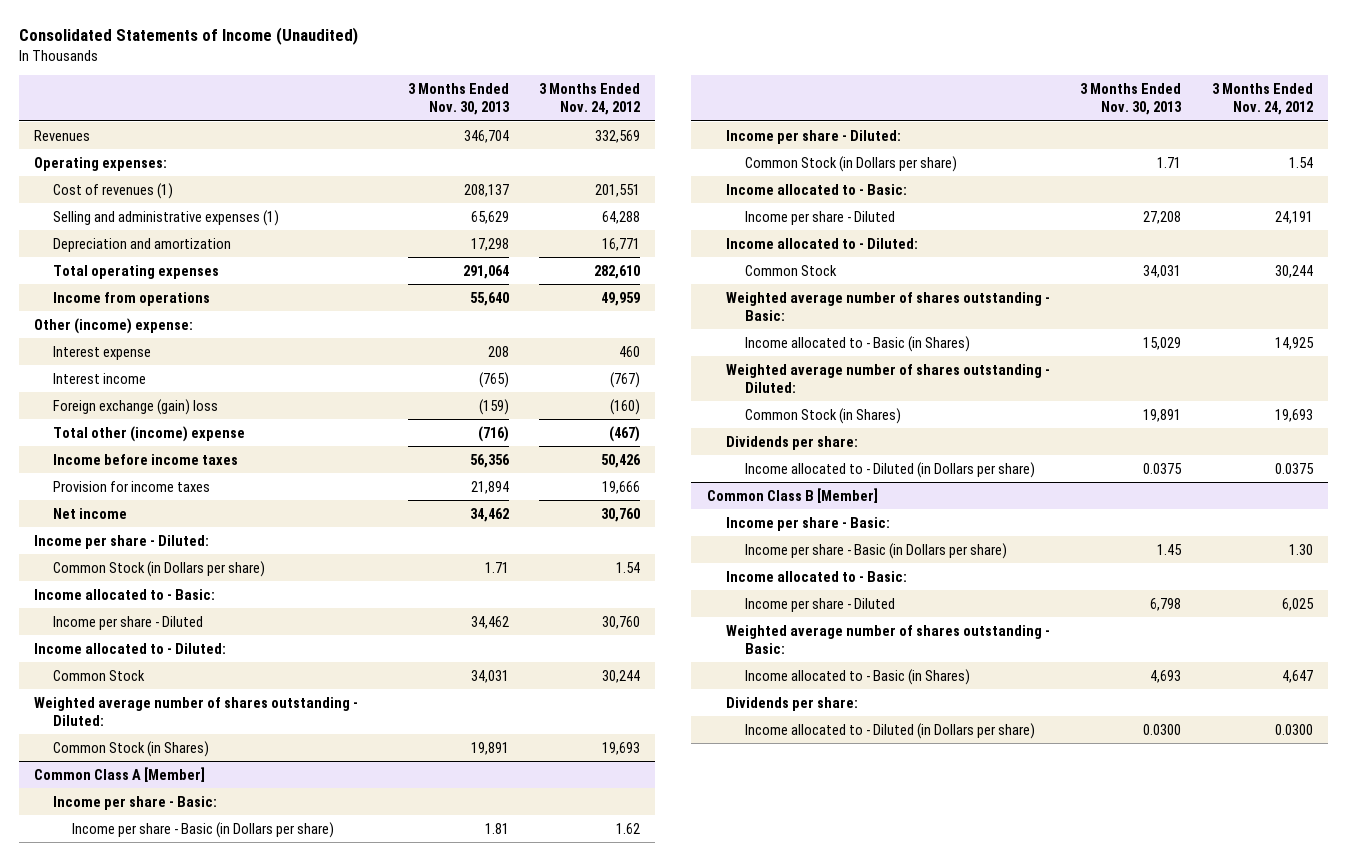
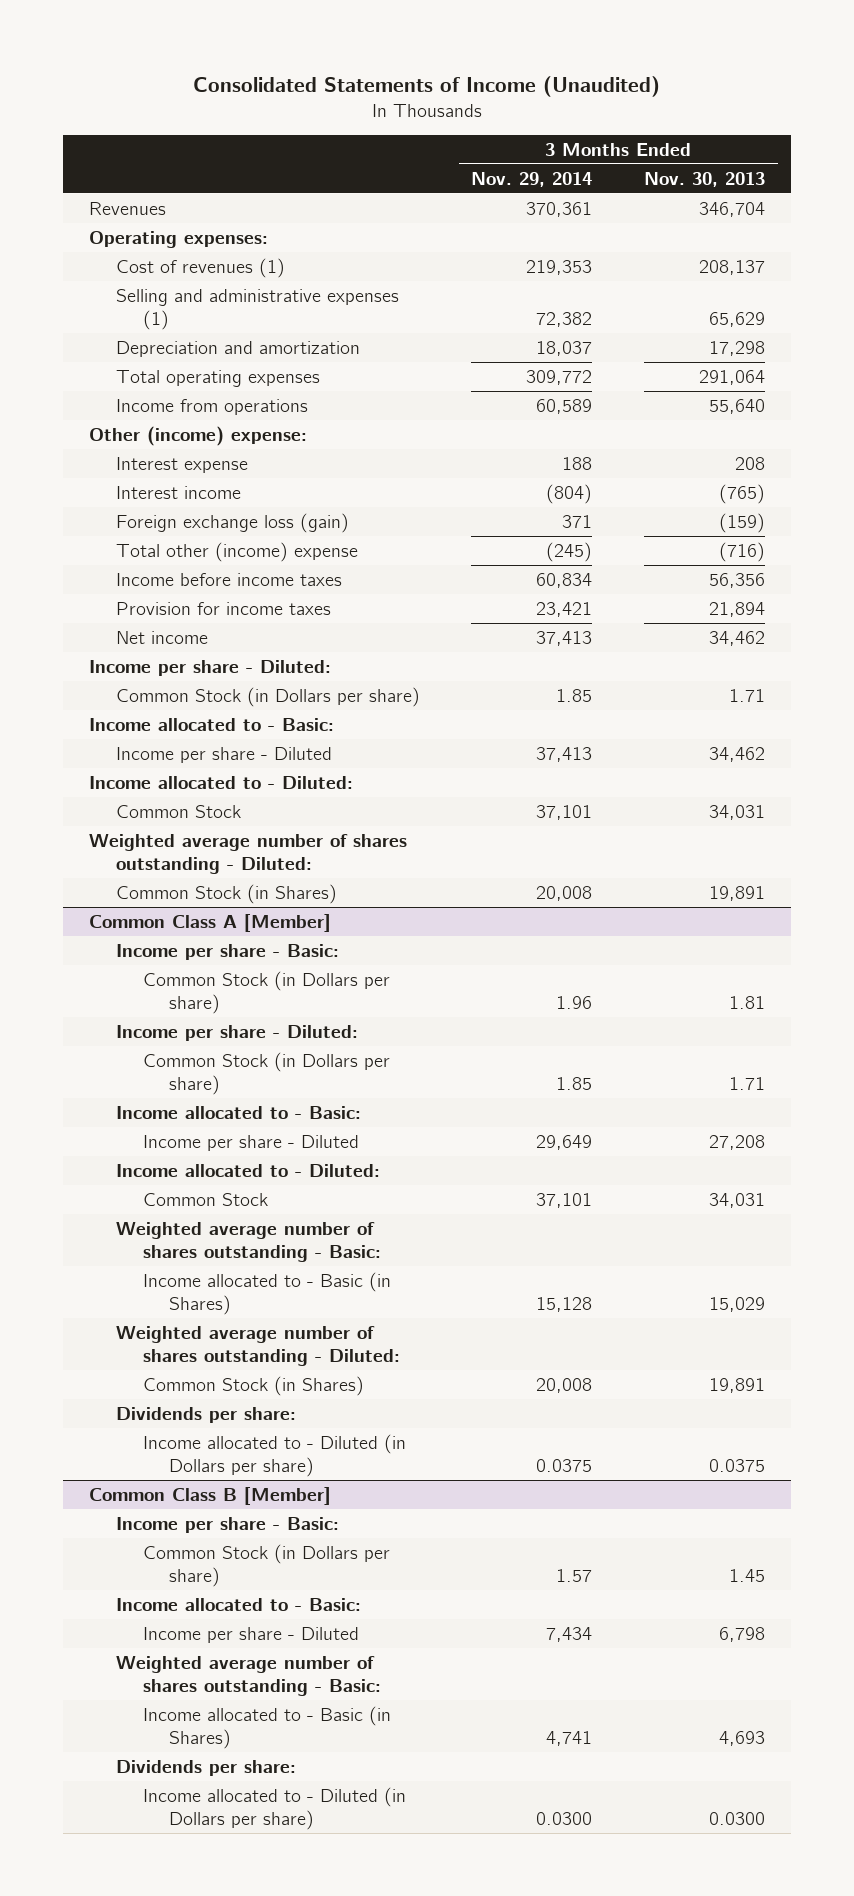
- | 3 Months Ended Nov. 30, 2013 | 3 Months Ended Nov. 24, 2012
+ | 3 Months Ended Nov. 29, 2014 | 3 Months Ended Nov. 30, 2013
- Foreign exchange (gain) loss | (159) | (160)
+ Foreign exchange loss (gain) | 371 | (159)
@ Common Class A [Member]
- Income per share - Basic (in Dollars per share) | 1.81 | 1.62
+ Common Stock (in Dollars per share) | 1.96 | 1.81
@ Common Class B [Member]
- Income per share - Basic (in Dollars per share) | 1.45 | 1.30
+ Common Stock (in Dollars per share) | 1.57 | 1.45

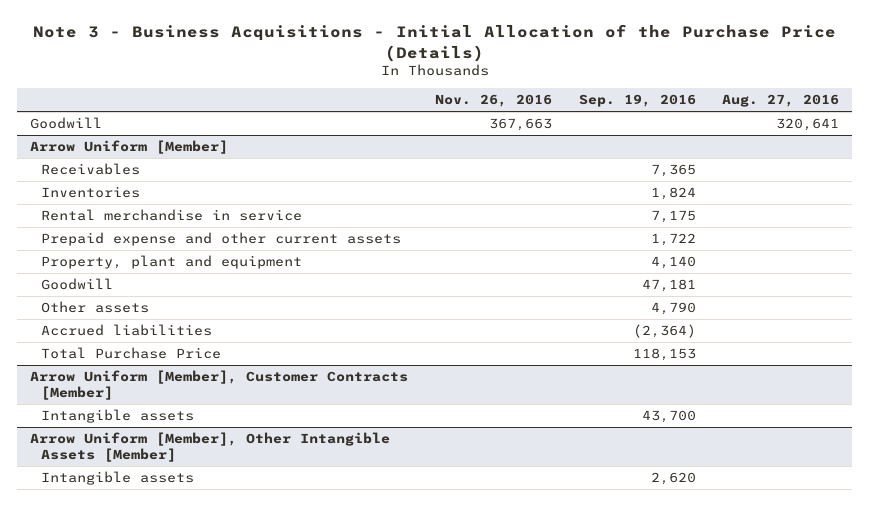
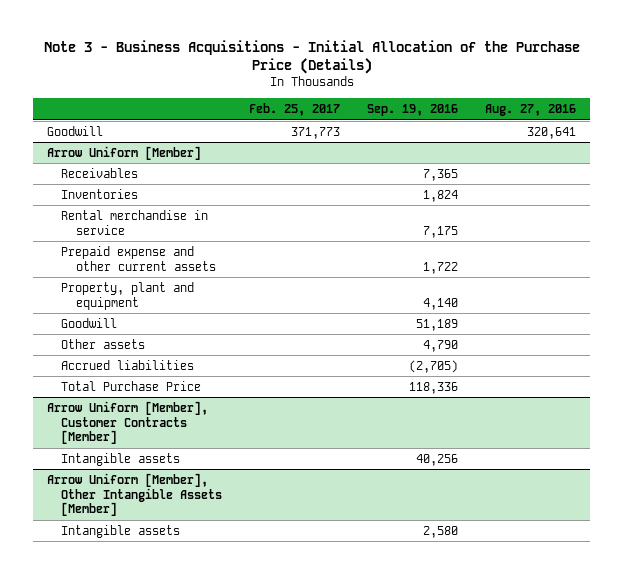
- | Nov. 26, 2016 | Sep. 19, 2016 | Aug. 27, 2016
+ | Feb. 25, 2017 | Sep. 19, 2016 | Aug. 27, 2016
@ Arrow Uniform [Member]
- Goodwill | | 47,181 |
+ Goodwill | | 51,189 |
- Accrued liabilities | | (2,364) |
- Total Purchase Price | | 118,153 |
+ Accrued liabilities | | (2,705) |
+ Total Purchase Price | | 118,336 |
@ Arrow Uniform [Member], Customer Contracts [Member]
- Intangible assets | | 43,700 |
+ Intangible assets | | 40,256 |
@ Arrow Uniform [Member], Other Intangible Assets [Member]
- Intangible assets | | 2,620 |
+ Intangible assets | | 2,580 |

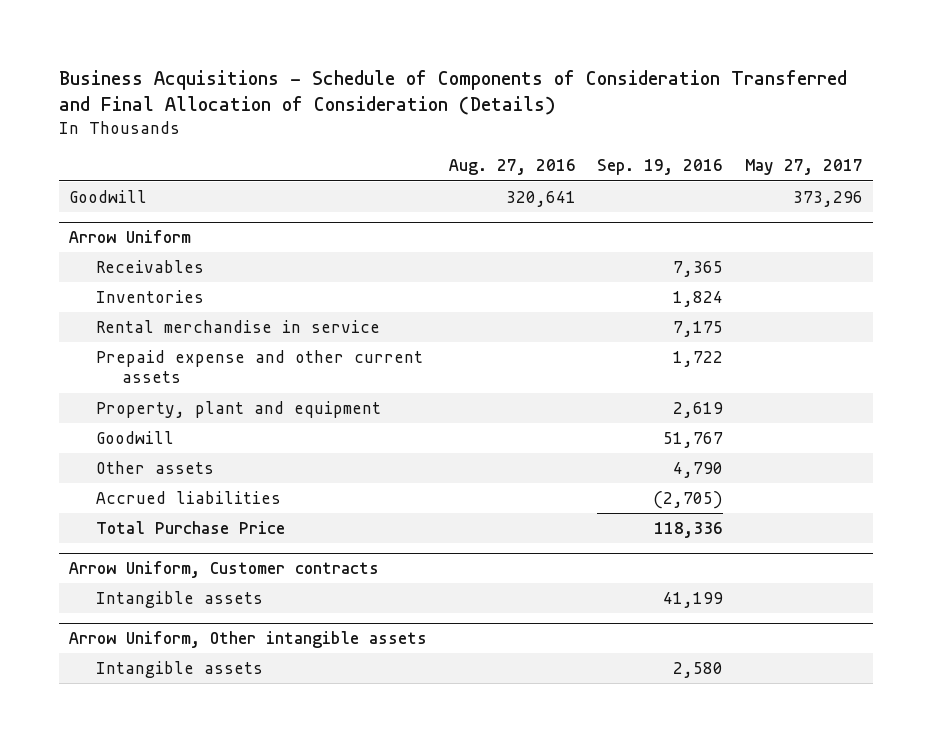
- Note 3 - Business Acquisitions - Initial Allocation of the Purchase Price (Details)
+ Business Acquisitions - Schedule of Components of Consideration Transferred and Final Allocation of Consideration (Details)
- | Feb. 25, 2017 | Sep. 19, 2016 | Aug. 27, 2016
+ | Aug. 27, 2016 | Sep. 19, 2016 | May 27, 2017
- Arrow Uniform [Member]
+ Arrow Uniform
- Property, plant and equipment | | 4,140 |
- Goodwill | | 51,189 |
+ Property, plant and equipment | | 2,619 |
+ Goodwill | | 51,767 |
- Arrow Uniform [Member], Customer Contracts [Member]
- Intangible assets | | 40,256 |
- Arrow Uniform [Member], Other Intangible Assets [Member]
+ Arrow Uniform, Customer contracts
+ Intangible assets | | 41,199 |
+ Arrow Uniform, Other intangible assets

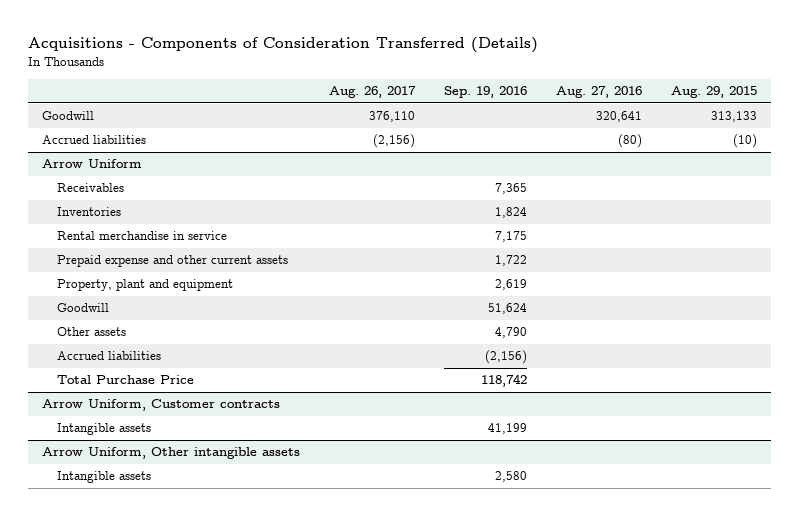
- Business Acquisitions - Schedule of Components of Consideration Transferred and Final Allocation of Consideration (Details)
+ Acquisitions - Components of Consideration Transferred (Details)
- | Aug. 27, 2016 | Sep. 19, 2016 | May 27, 2017
+ | Aug. 26, 2017 | Sep. 19, 2016 | Aug. 27, 2016 | Aug. 29, 2015
+ Accrued liabilities | (2,156) | | (80) | (10)
@ Arrow Uniform
- Goodwill | | 51,767 |
+ Goodwill | | 51,624 | |
- Accrued liabilities | | (2,705) |
- Total Purchase Price | | 118,336 |
+ Accrued liabilities | | (2,156) | |
+ Total Purchase Price | | 118,742 | |

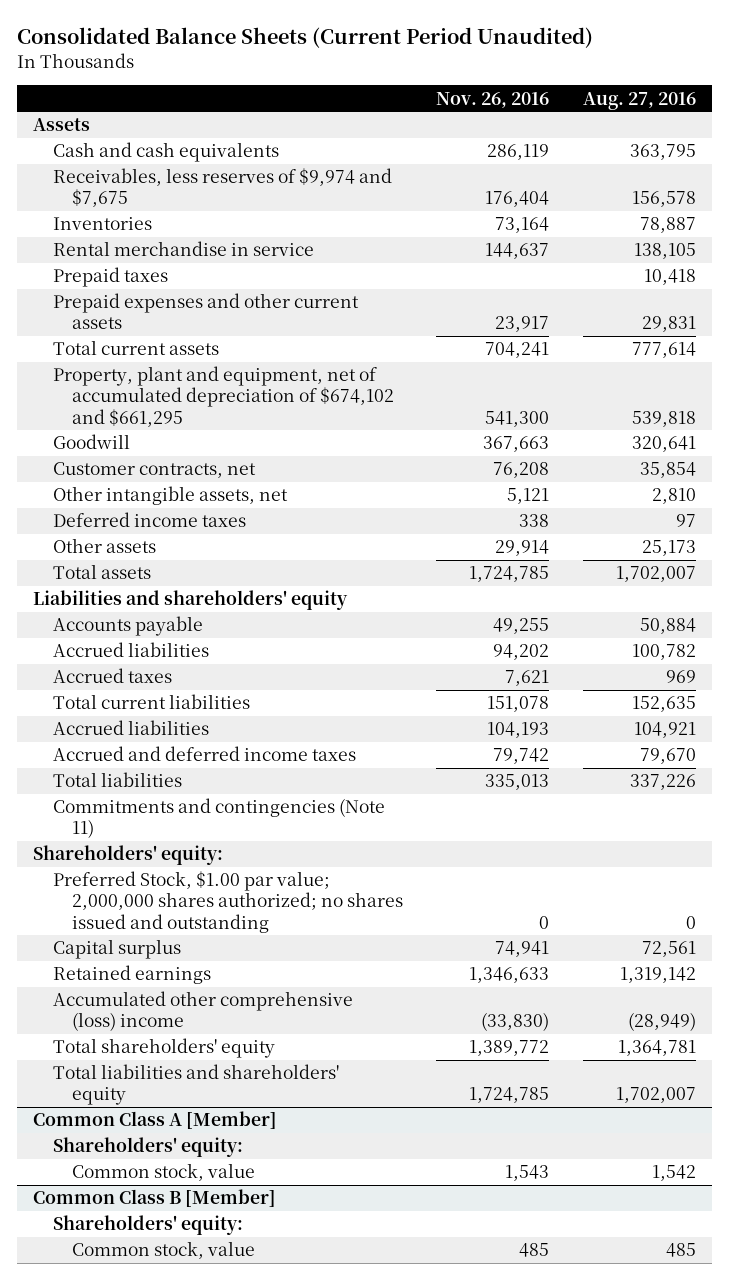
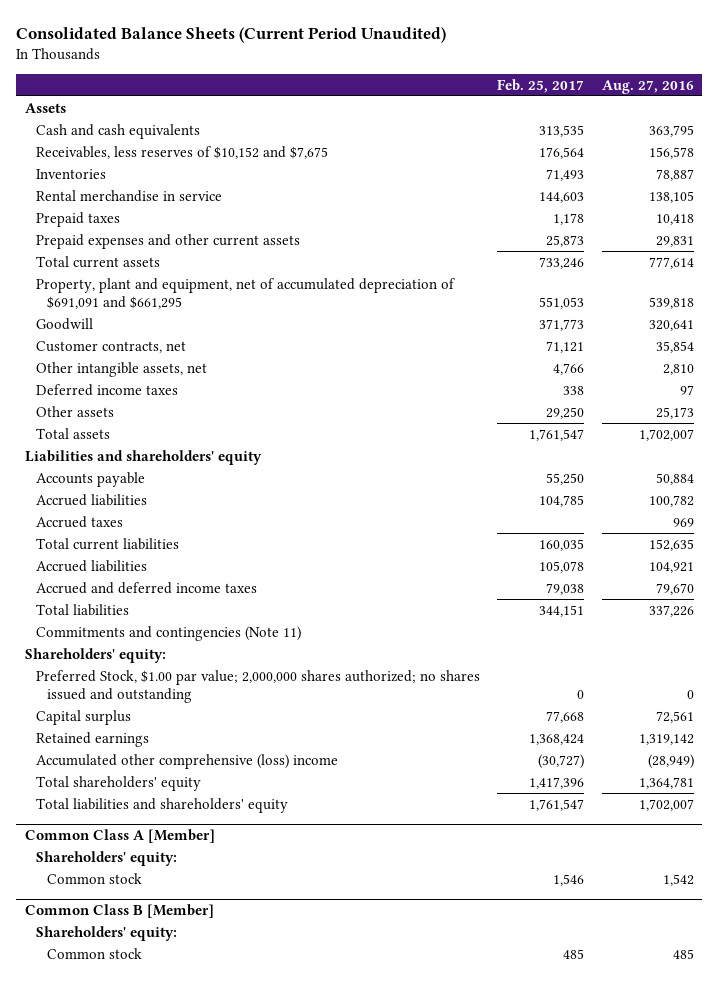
- | Nov. 26, 2016 | Aug. 27, 2016
+ | Feb. 25, 2017 | Aug. 27, 2016
- Receivables, less reserves of $9,974 and $7,675 | 176,404 | 156,578
+ Receivables, less reserves of $10,152 and $7,675 | 176,564 | 156,578
- Property, plant and equipment, net of accumulated depreciation of $674,102 and $661,295 | 541,300 | 539,818
+ Property, plant and equipment, net of accumulated depreciation of $691,091 and $661,295 | 551,053 | 539,818
@ Common Class A [Member]
- Common stock, value | 1,543 | 1,542
+ Common stock | 1,546 | 1,542
@ Common Class B [Member]
- Common stock, value | 485 | 485
+ Common stock | 485 | 485

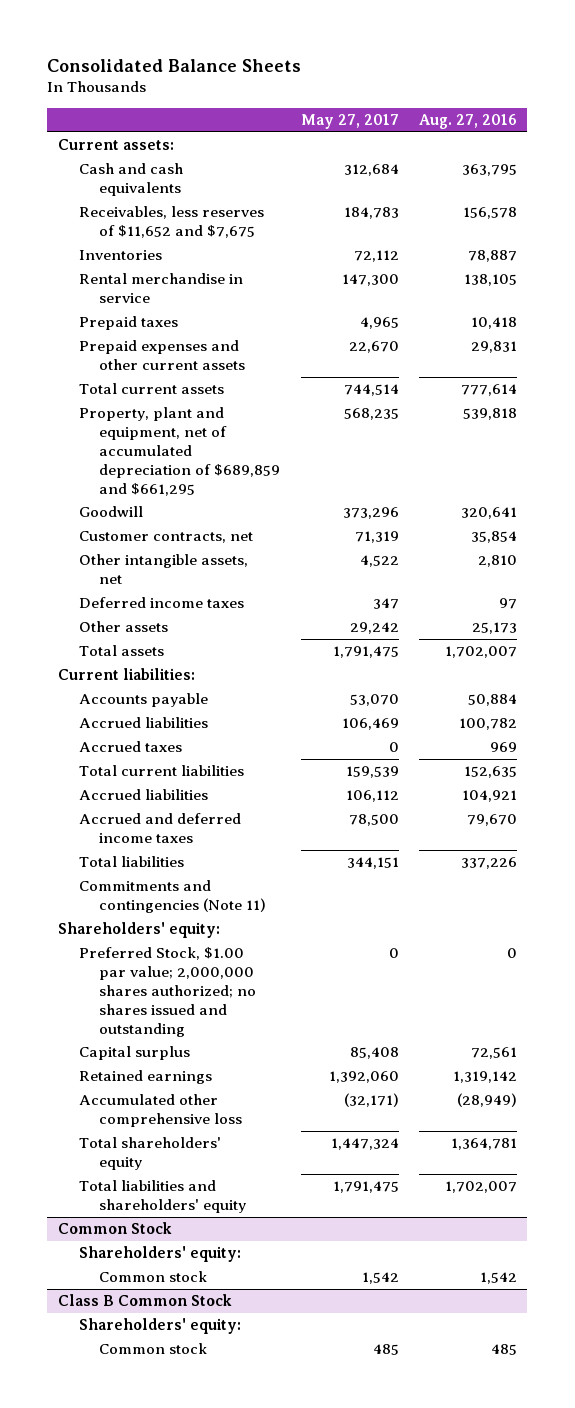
- Consolidated Balance Sheets (Current Period Unaudited)
+ Consolidated Balance Sheets
- | Feb. 25, 2017 | Aug. 27, 2016
+ | May 27, 2017 | Aug. 27, 2016
- Assets
+ Current assets:
- Receivables, less reserves of $10,152 and $7,675 | 176,564 | 156,578
+ Receivables, less reserves of $11,652 and $7,675 | 184,783 | 156,578
- Property, plant and equipment, net of accumulated depreciation of $691,091 and $661,295 | 551,053 | 539,818
+ Property, plant and equipment, net of accumulated depreciation of $689,859 and $661,295 | 568,235 | 539,818
- Liabilities and shareholders' equity
+ Current liabilities:
- Accumulated other comprehensive (loss) income | (30,727) | (28,949)
+ Accumulated other comprehensive loss | (32,171) | (28,949)
- Common Class A [Member]
+ Common Stock
- Common Class B [Member]
+ Class B Common Stock

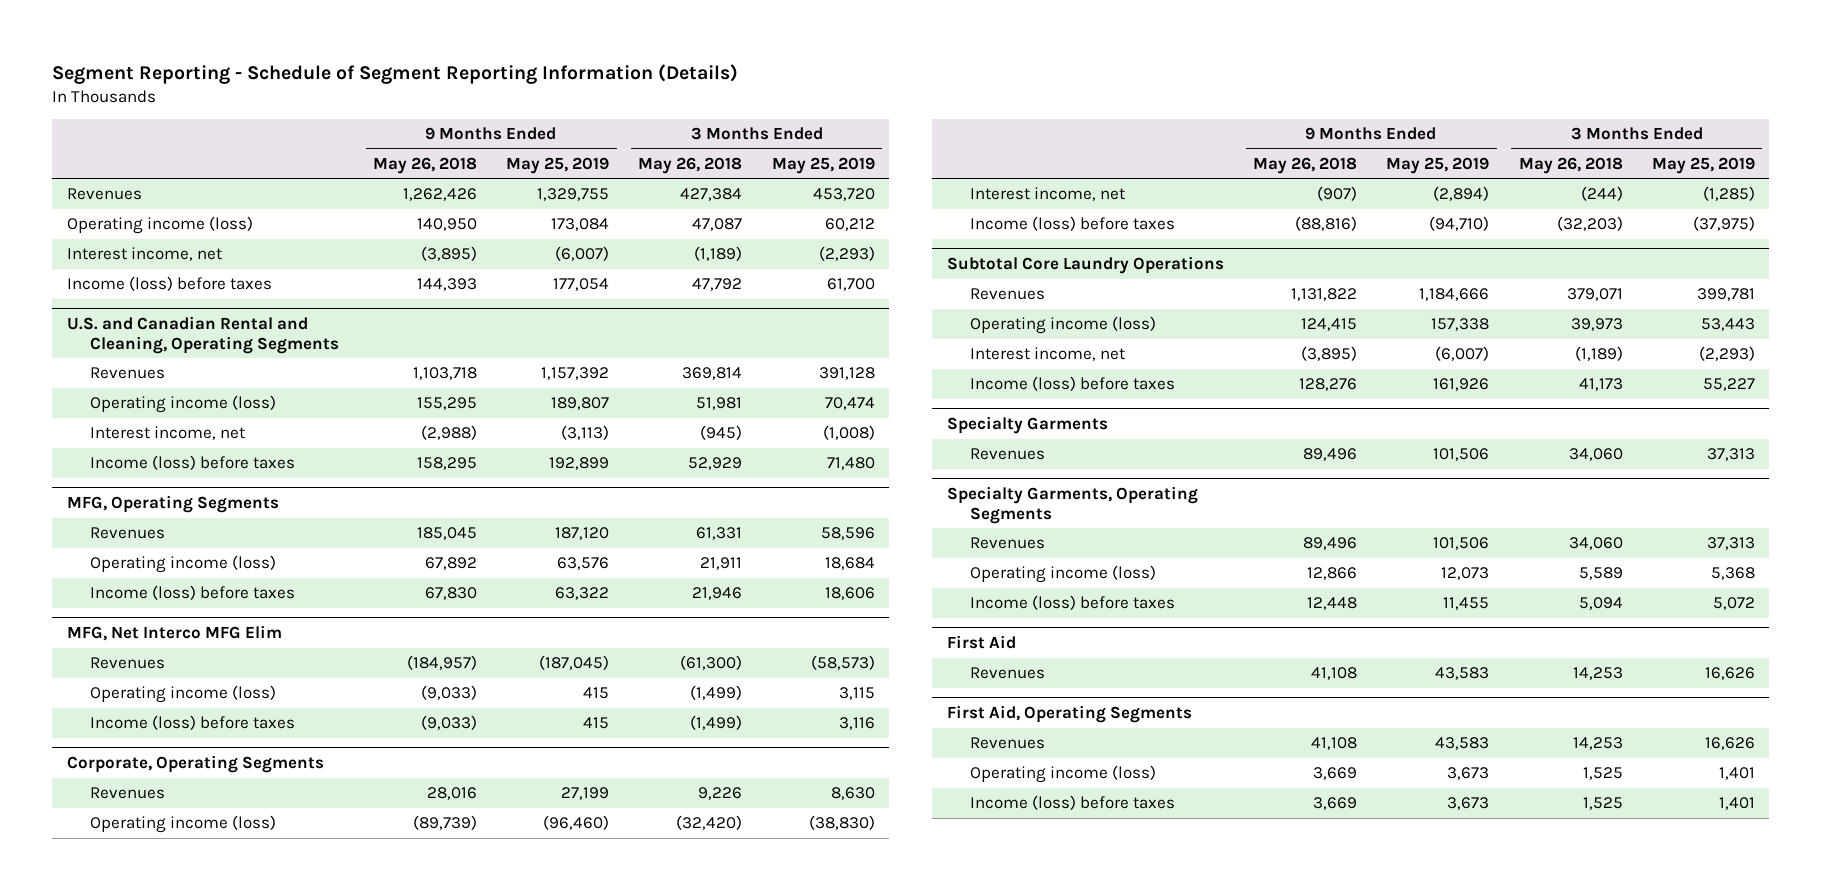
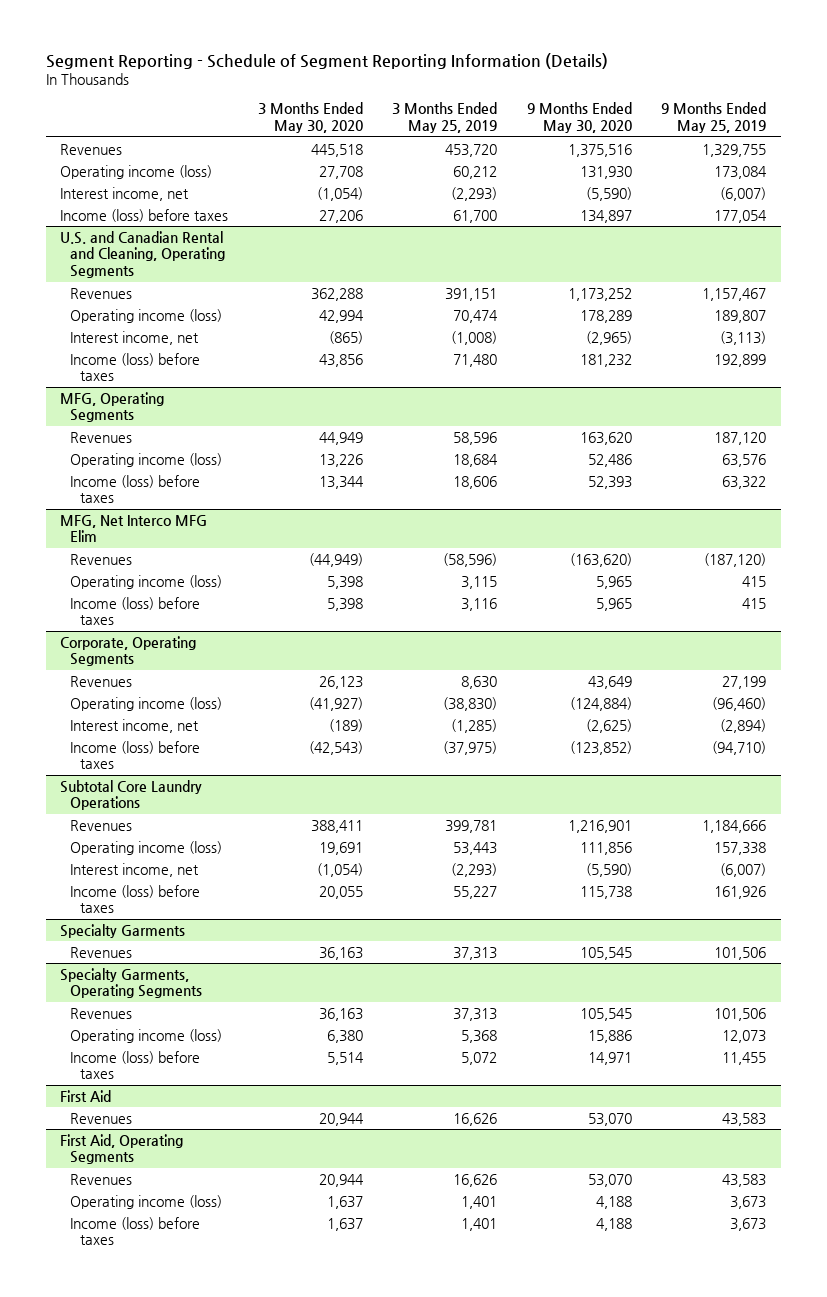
- | 9 Months Ended May 26, 2018 | 9 Months Ended May 25, 2019 | 3 Months Ended May 26, 2018 | 3 Months Ended May 25, 2019
+ | 3 Months Ended May 30, 2020 | 3 Months Ended May 25, 2019 | 9 Months Ended May 30, 2020 | 9 Months Ended May 25, 2019
@ U.S. and Canadian Rental and Cleaning, Operating Segments
- Revenues | 1,103,718 | 1,157,392 | 369,814 | 391,128
+ Revenues | 362,288 | 391,151 | 1,173,252 | 1,157,467
@ MFG, Net Interco MFG Elim
- Revenues | (184,957) | (187,045) | (61,300) | (58,573)
+ Revenues | (44,949) | (58,596) | (163,620) | (187,120)

